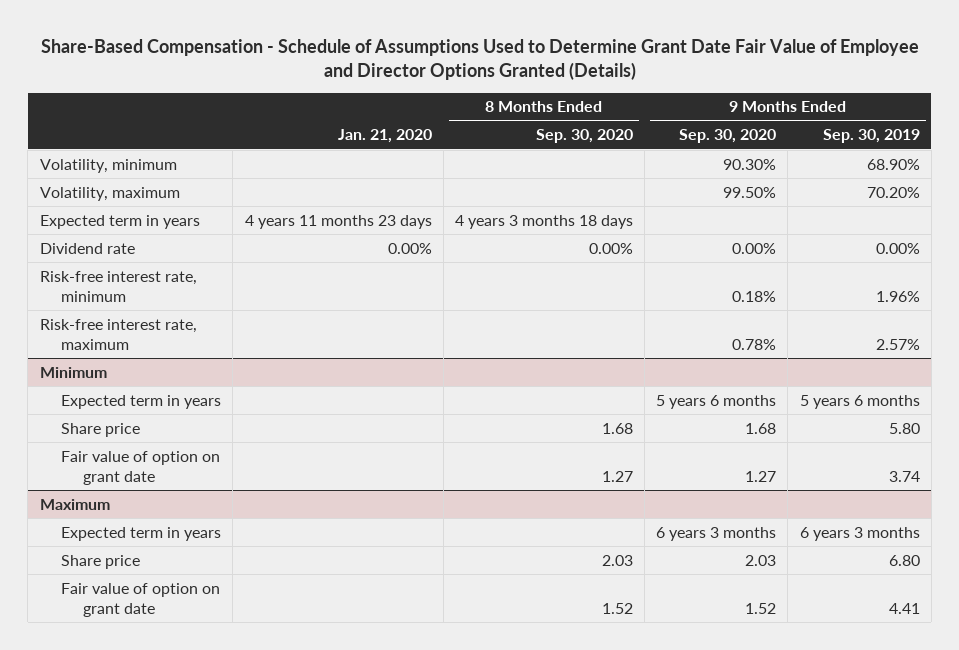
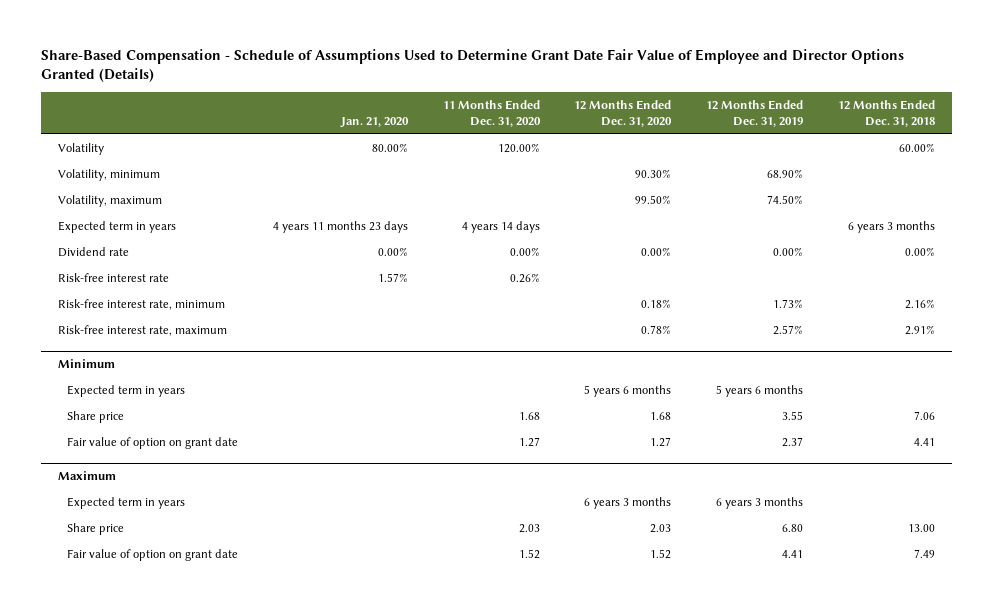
- | Jan. 21, 2020 | 8 Months Ended Sep. 30, 2020 | 9 Months Ended Sep. 30, 2020 | 9 Months Ended Sep. 30, 2019
+ | Jan. 21, 2020 | 11 Months Ended Dec. 31, 2020 | 12 Months Ended Dec. 31, 2020 | 12 Months Ended Dec. 31, 2019 | 12 Months Ended Dec. 31, 2018
+ Volatility | 80.00% | 120.00% | | | 60.00%
+ Risk-free interest rate | 1.57% | 0.26% | | |

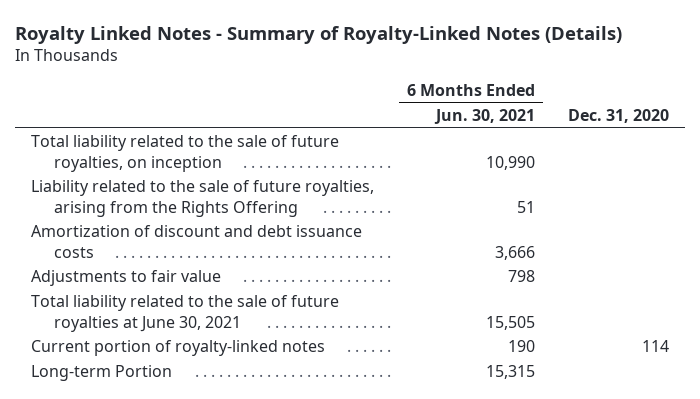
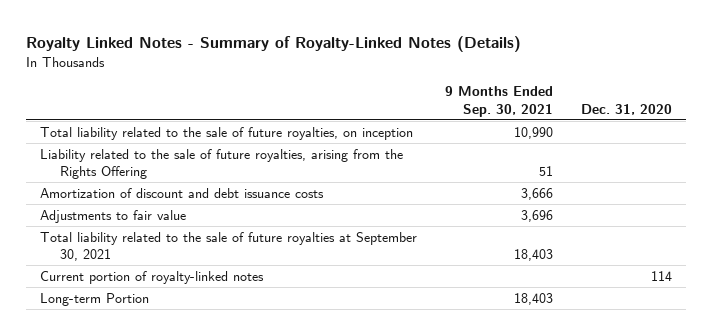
- | 6 Months Ended Jun. 30, 2021 | Dec. 31, 2020
+ | 9 Months Ended Sep. 30, 2021 | Dec. 31, 2020
- Total liability related to the sale of future royalties at June 30, 2021 | 15,505 |
+ Total liability related to the sale of future royalties at September 30, 2021 | 18,403 |

